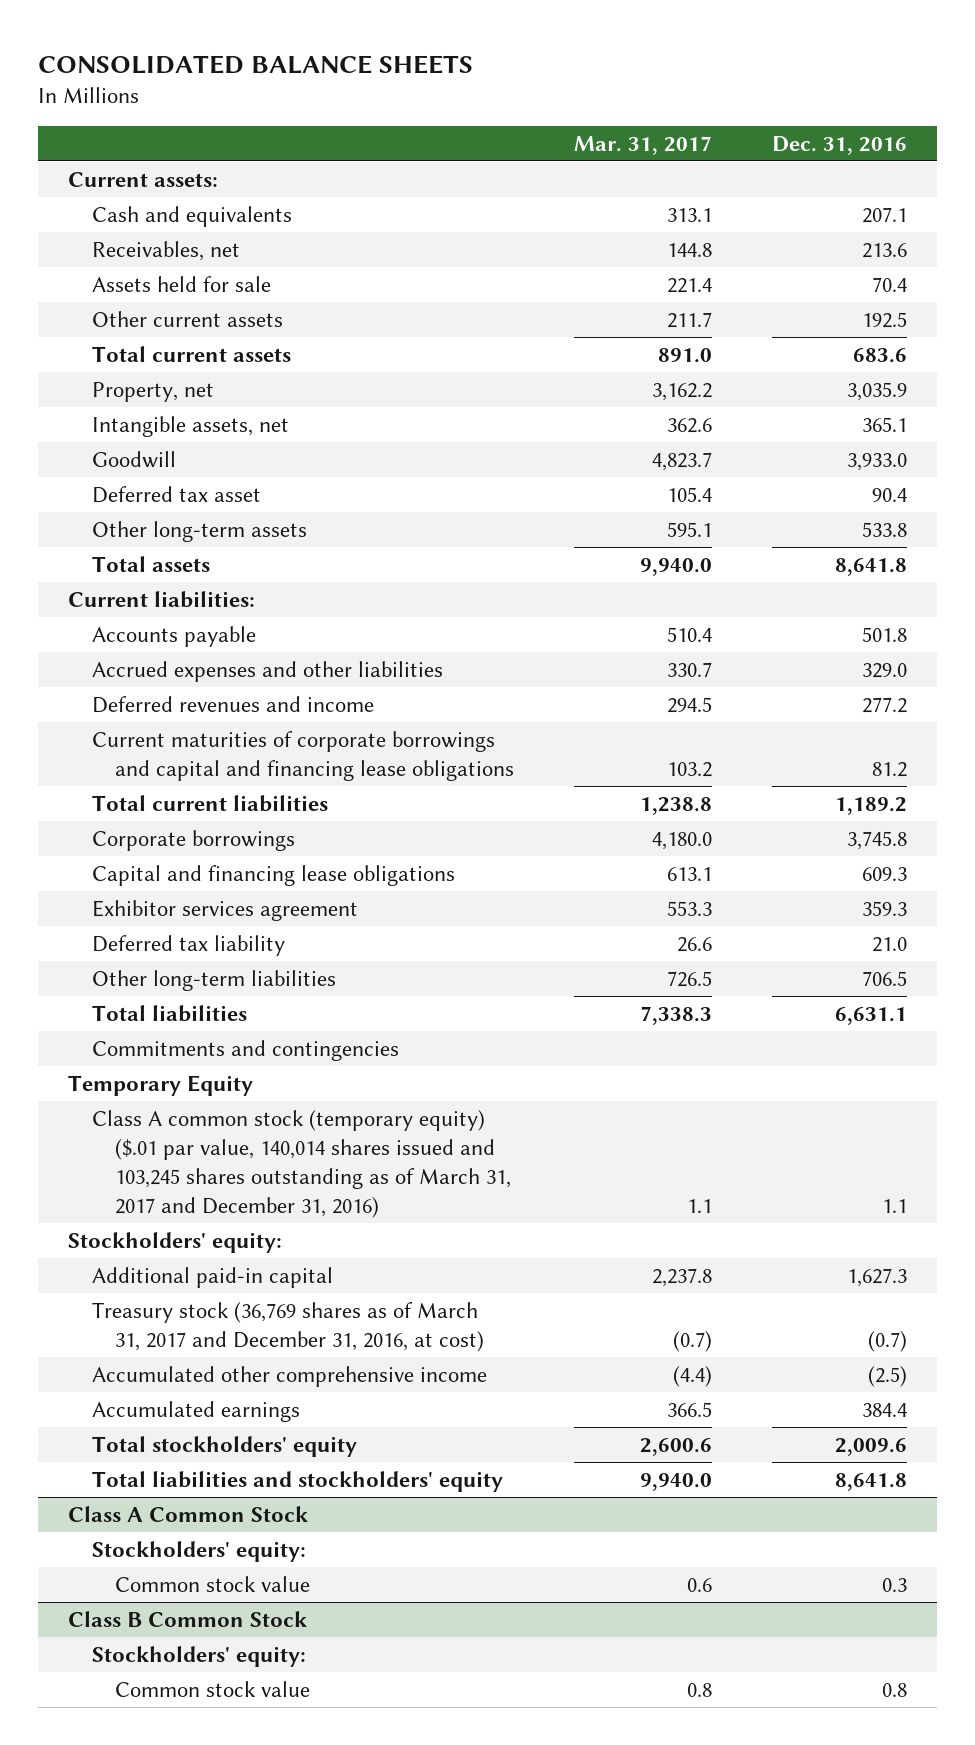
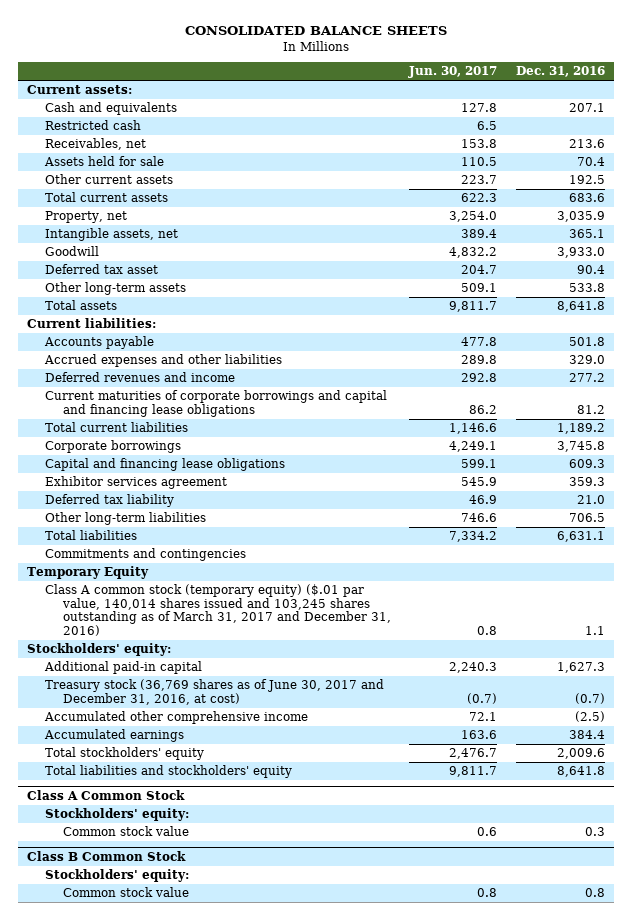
- | Mar. 31, 2017 | Dec. 31, 2016
+ | Jun. 30, 2017 | Dec. 31, 2016
+ Restricted cash | 6.5 |
- Treasury stock (36,769 shares as of March 31, 2017 and December 31, 2016, at cost) | (0.7) | (0.7)
+ Treasury stock (36,769 shares as of June 30, 2017 and December 31, 2016, at cost) | (0.7) | (0.7)

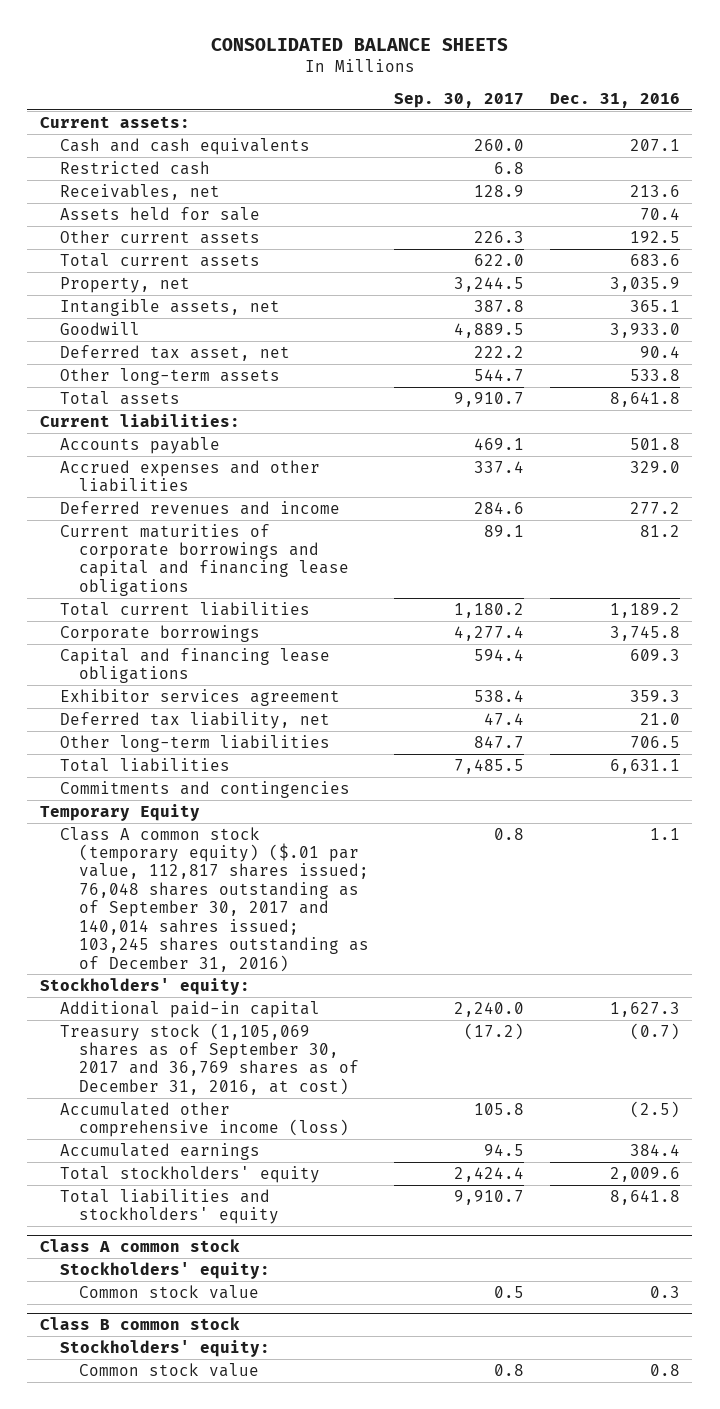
- | Jun. 30, 2017 | Dec. 31, 2016
+ | Sep. 30, 2017 | Dec. 31, 2016
- Cash and equivalents | 127.8 | 207.1
+ Cash and cash equivalents | 260.0 | 207.1
- Deferred tax asset | 204.7 | 90.4
+ Deferred tax asset, net | 222.2 | 90.4
- Deferred tax liability | 46.9 | 21.0
+ Deferred tax liability, net | 47.4 | 21.0
- Class A common stock (temporary equity) ($.01 par value, 140,014 shares issued and 103,245 shares outstanding as of March 31, 2017 and December 31, 2016) | 0.8 | 1.1
+ Class A common stock (temporary equity) ($.01 par value, 112,817 shares issued; 76,048 shares outstanding as of September 30, 2017 and 140,014 sahres issued; 103,245 shares outstanding as of December 31, 2016) | 0.8 | 1.1
- Treasury stock (36,769 shares as of June 30, 2017 and December 31, 2016, at cost) | (0.7) | (0.7)
- Accumulated other comprehensive income | 72.1 | (2.5)
+ Treasury stock (1,105,069 shares as of September 30, 2017 and 36,769 shares as of December 31, 2016, at cost) | (17.2) | (0.7)
+ Accumulated other comprehensive income (loss) | 105.8 | (2.5)
- Class A Common Stock
+ Class A common stock
- Class B Common Stock
+ Class B common stock

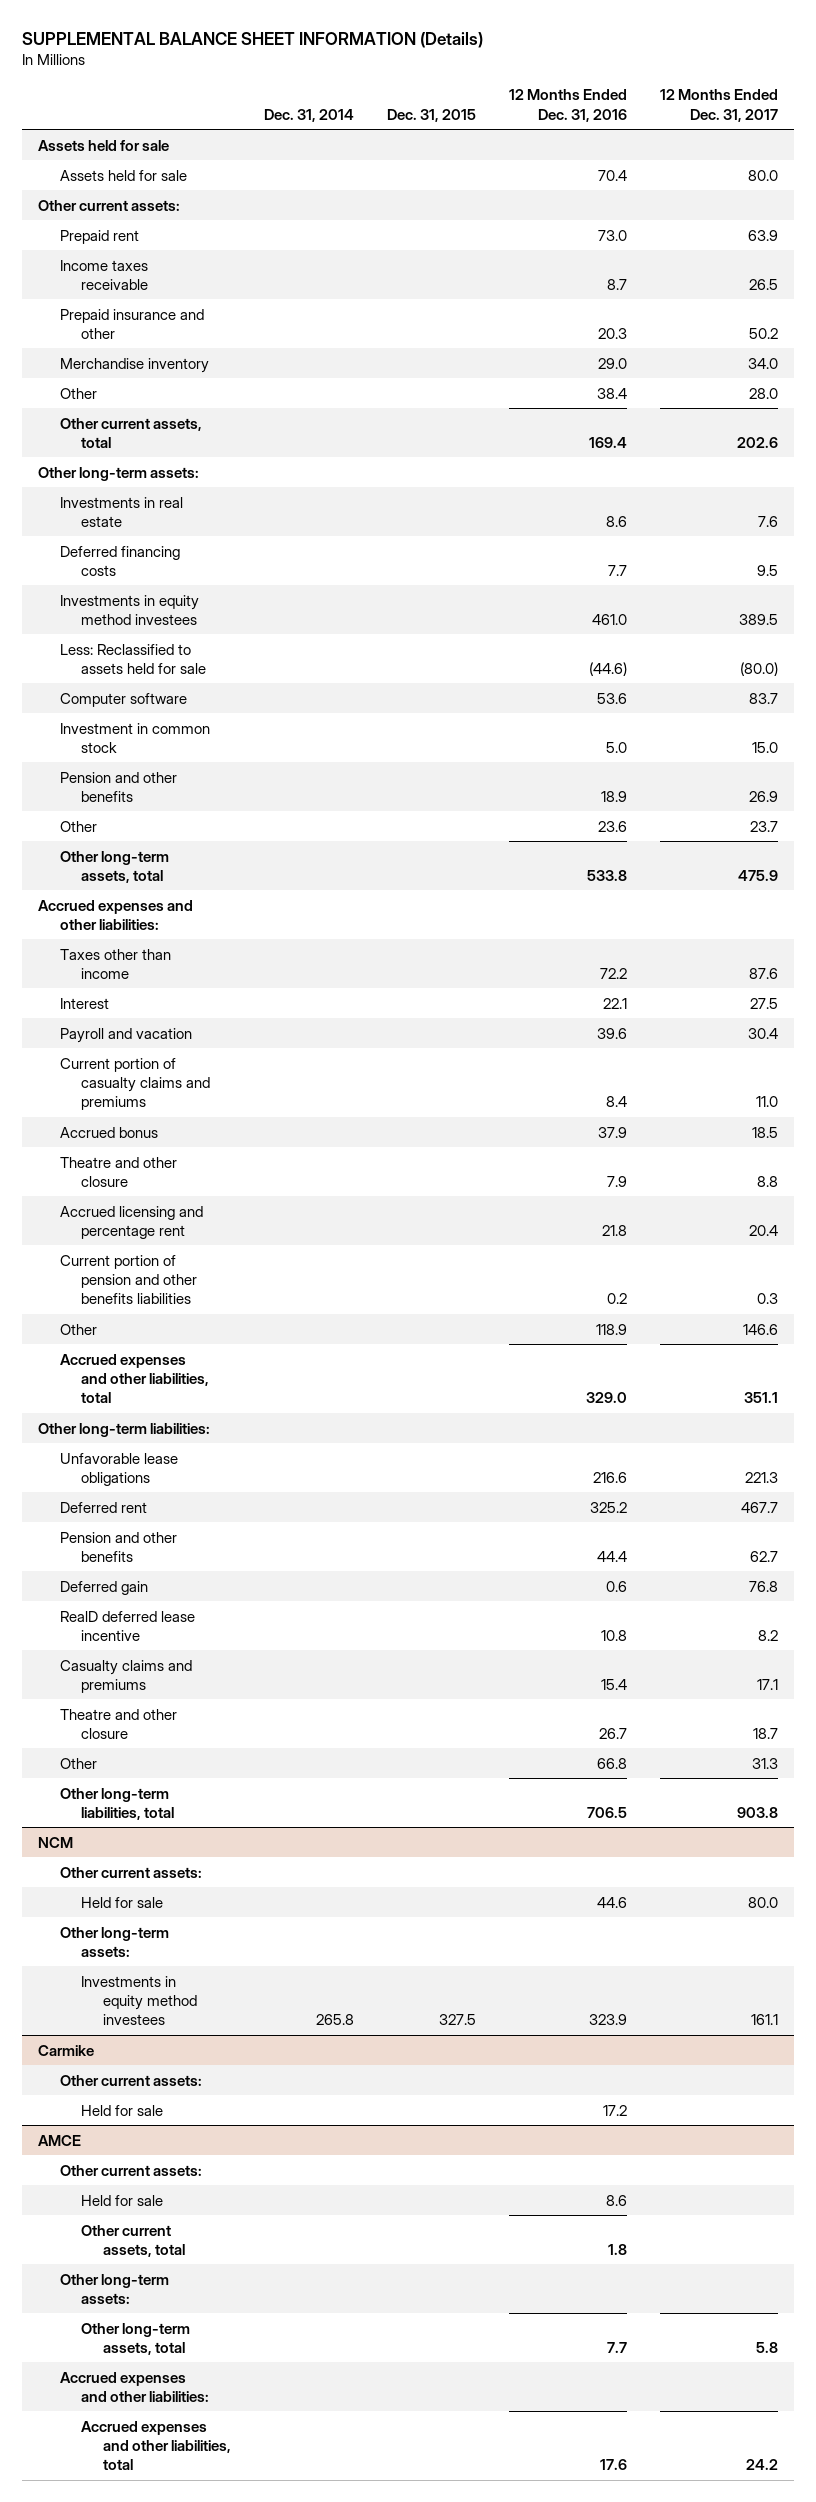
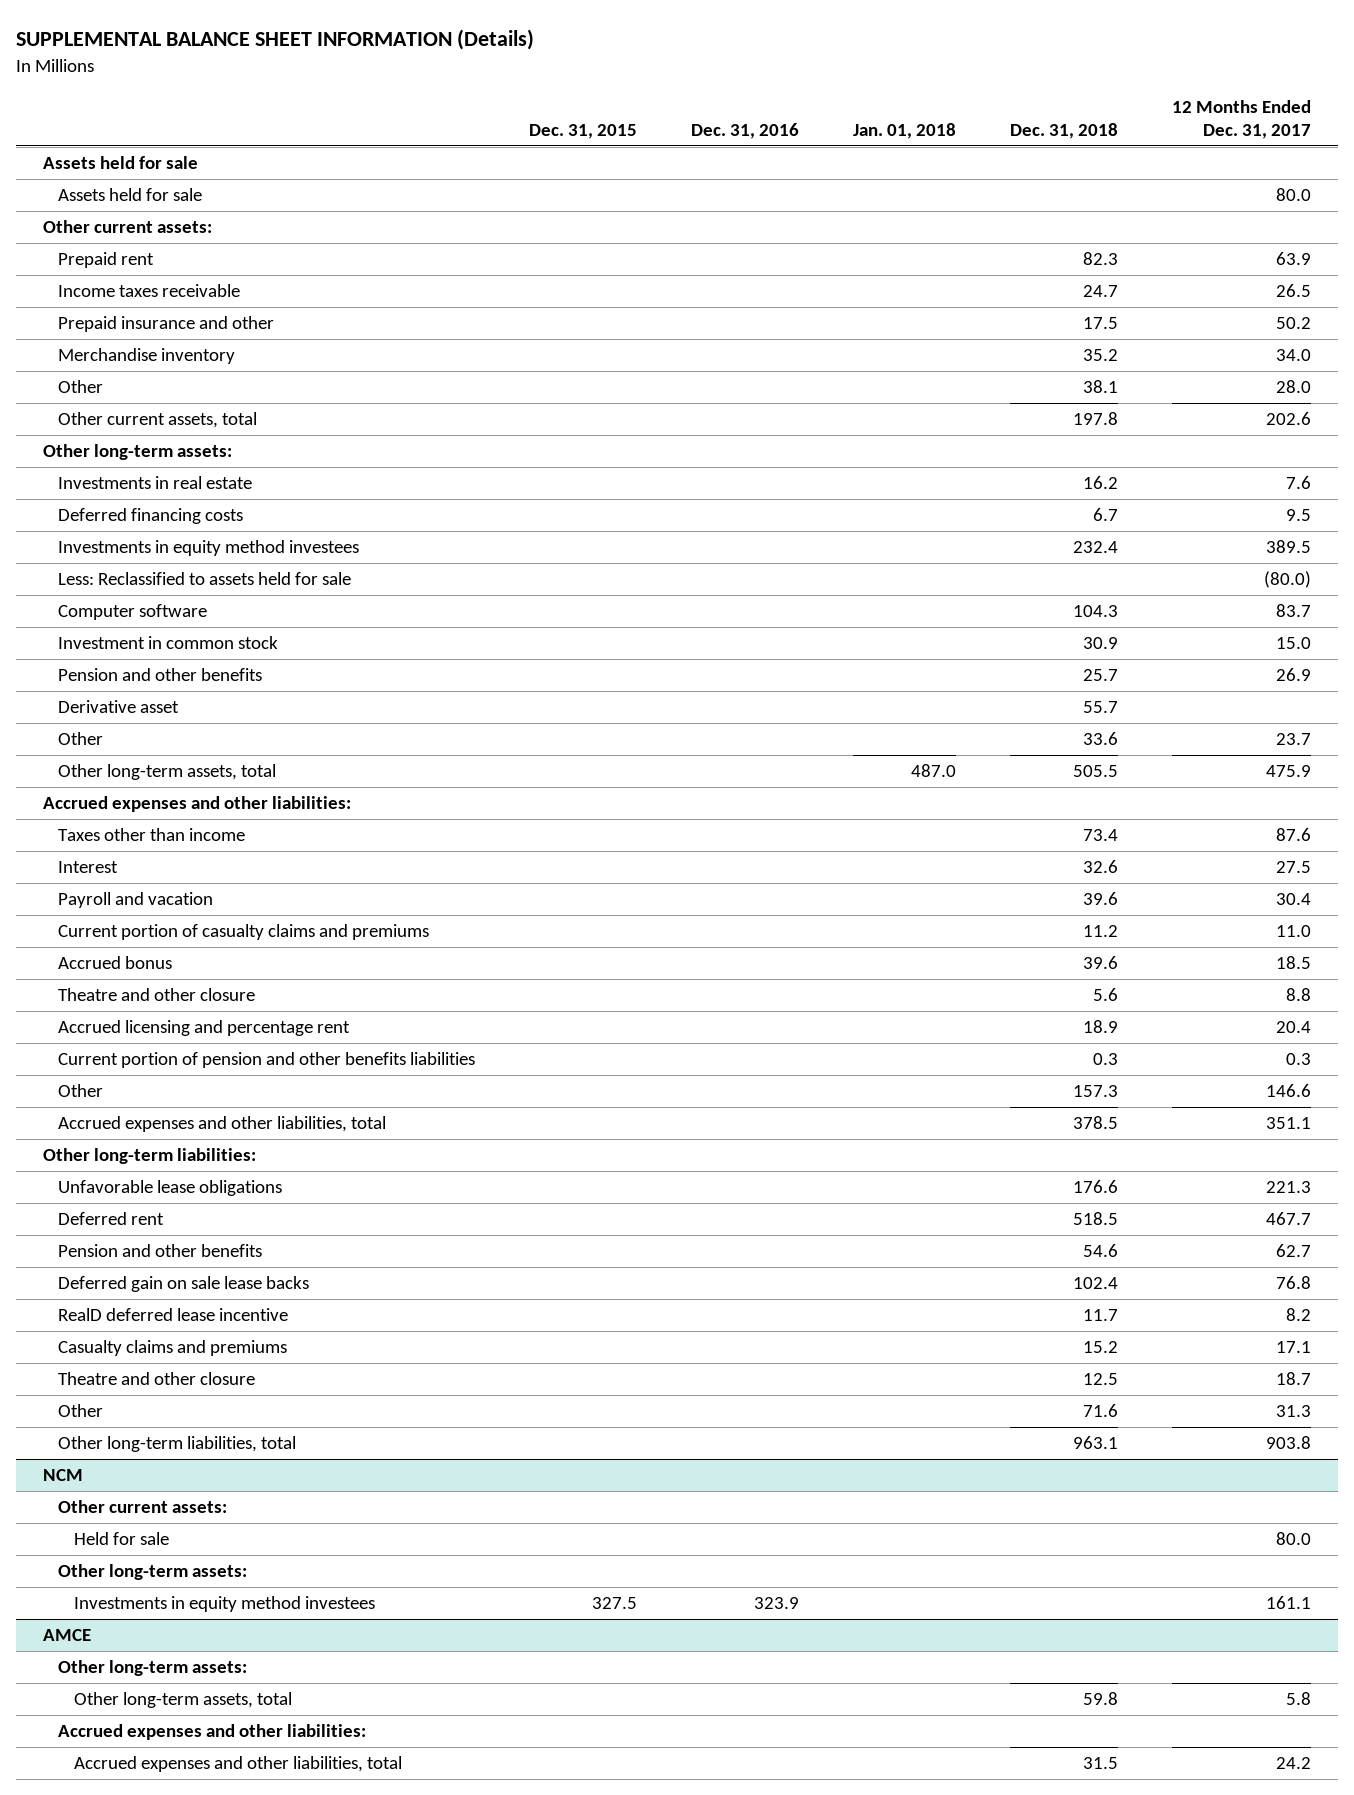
- | Dec. 31, 2014 | Dec. 31, 2015 | 12 Months Ended Dec. 31, 2016 | 12 Months Ended Dec. 31, 2017
+ | Dec. 31, 2015 | Dec. 31, 2016 | Jan. 01, 2018 | Dec. 31, 2018 | 12 Months Ended Dec. 31, 2017
+ Derivative asset | | | | 55.7 |
- Deferred gain | | | 0.6 | 76.8
+ Deferred gain on sale lease backs | | | | 102.4 | 76.8
- Carmike
- Other current assets:
- Held for sale | | | 17.2 |
@ AMCE
- Other current assets:
- Held for sale | | | 8.6 |
- Other current assets, total | | | 1.8 |

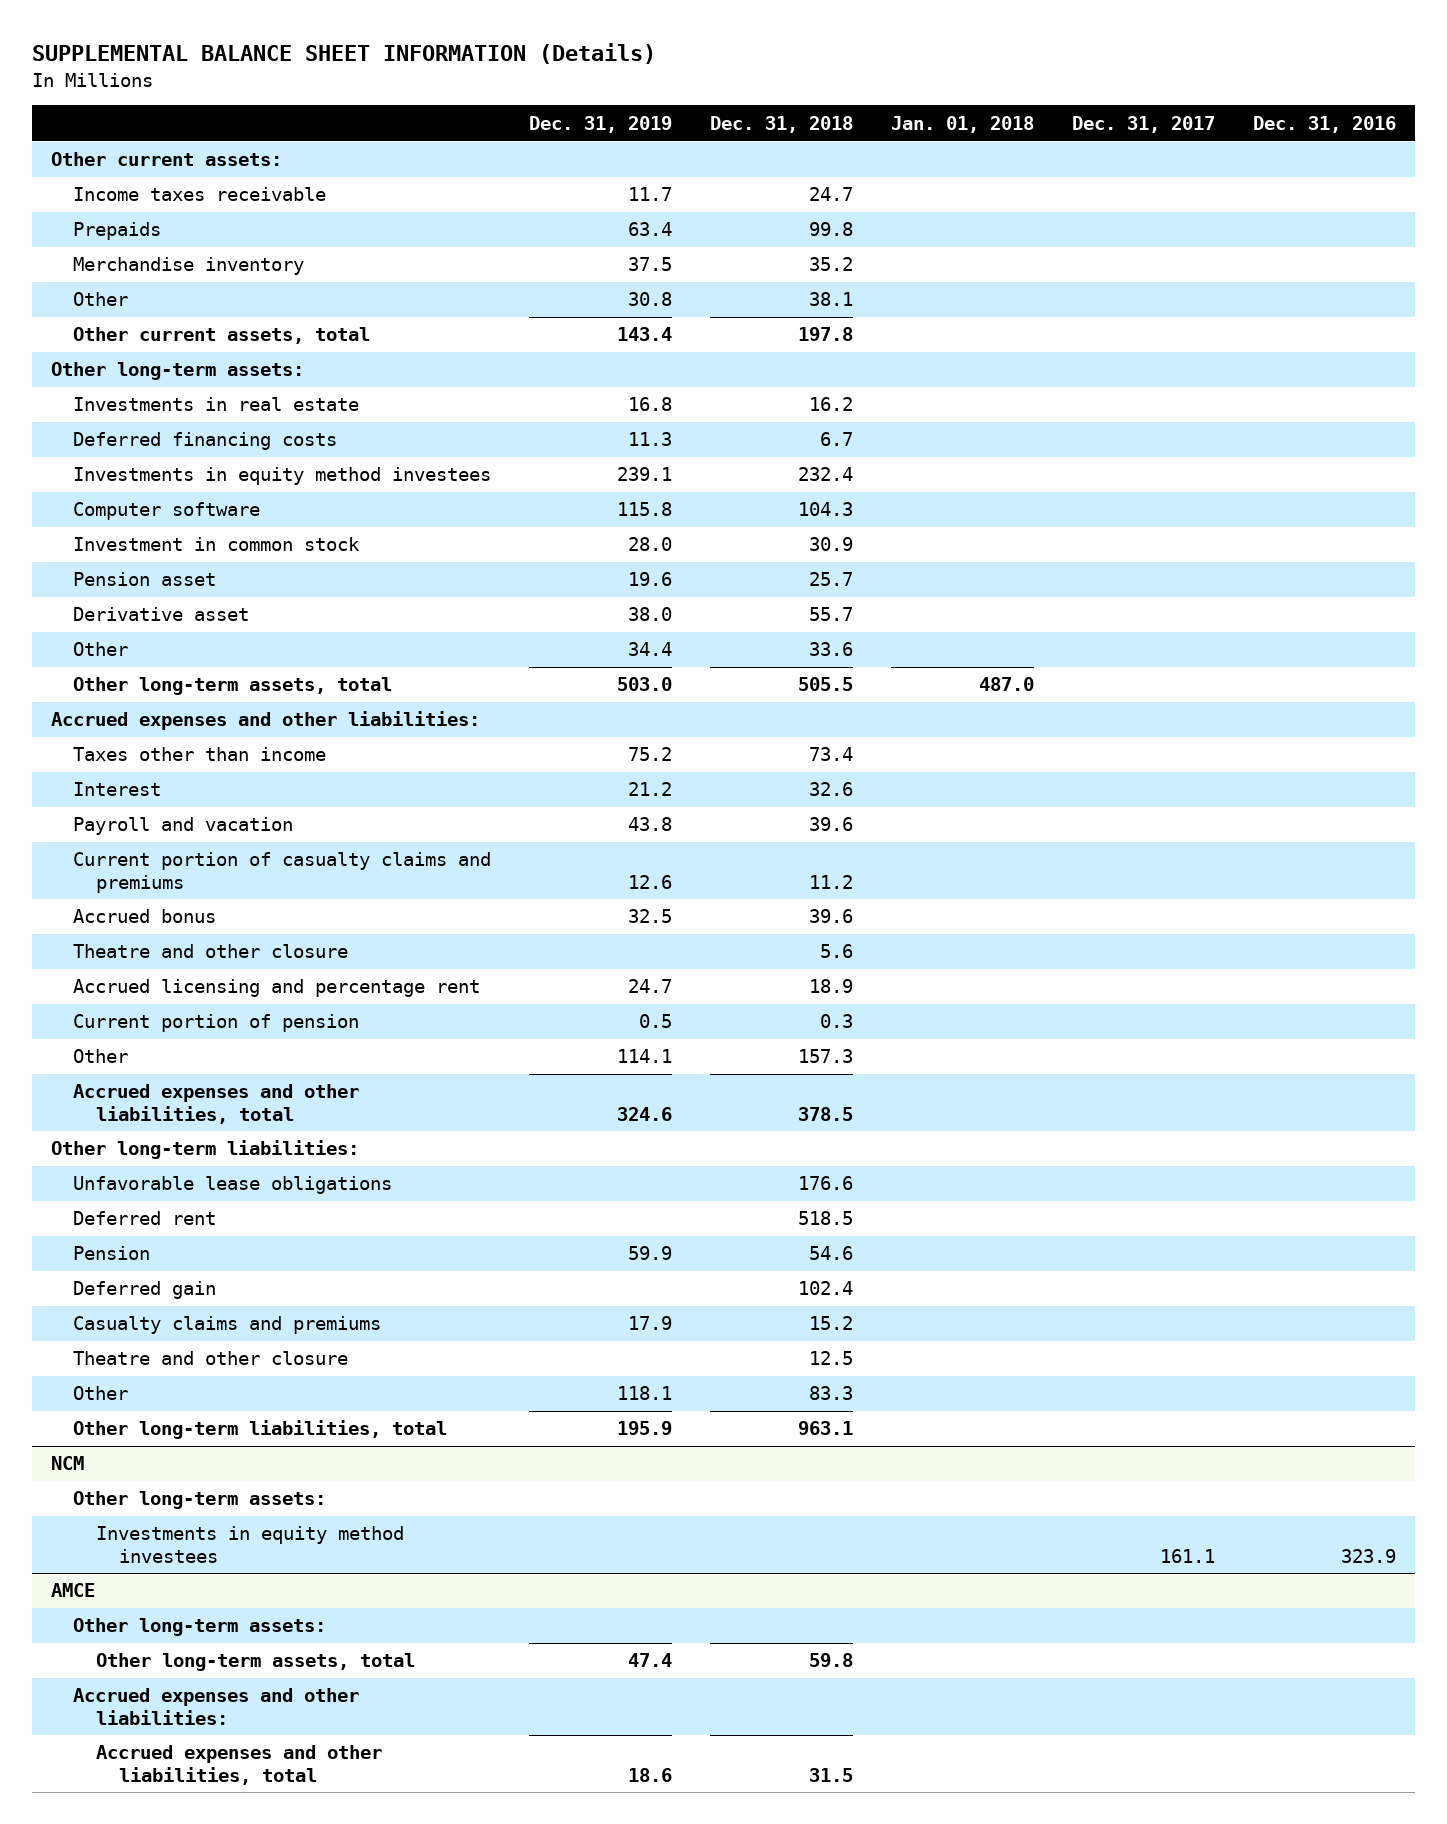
- | Dec. 31, 2015 | Dec. 31, 2016 | Jan. 01, 2018 | Dec. 31, 2018 | 12 Months Ended Dec. 31, 2017
+ | Dec. 31, 2019 | Dec. 31, 2018 | Jan. 01, 2018 | Dec. 31, 2017 | Dec. 31, 2016
- Assets held for sale
- Assets held for sale | | | | | 80.0
- Prepaid rent | | | | 82.3 | 63.9
- Prepaid insurance and other | | | | 17.5 | 50.2
+ Prepaids | 63.4 | 99.8 | | |
- Less: Reclassified to assets held for sale | | | | | (80.0)
- Pension and other benefits | | | | 25.7 | 26.9
+ Pension asset | 19.6 | 25.7 | | |
- Current portion of pension and other benefits liabilities | | | | 0.3 | 0.3
+ Current portion of pension | 0.5 | 0.3 | | |
- Pension and other benefits | | | | 54.6 | 62.7
- Deferred gain on sale lease backs | | | | 102.4 | 76.8
- RealD deferred lease incentive | | | | 11.7 | 8.2
+ Pension | 59.9 | 54.6 | | |
+ Deferred gain | | 102.4 | | |
- Other | | | | 71.6 | 31.3
+ Other | 118.1 | 83.3 | | |
@ NCM
- Other current assets:
- Held for sale | | | | | 80.0

